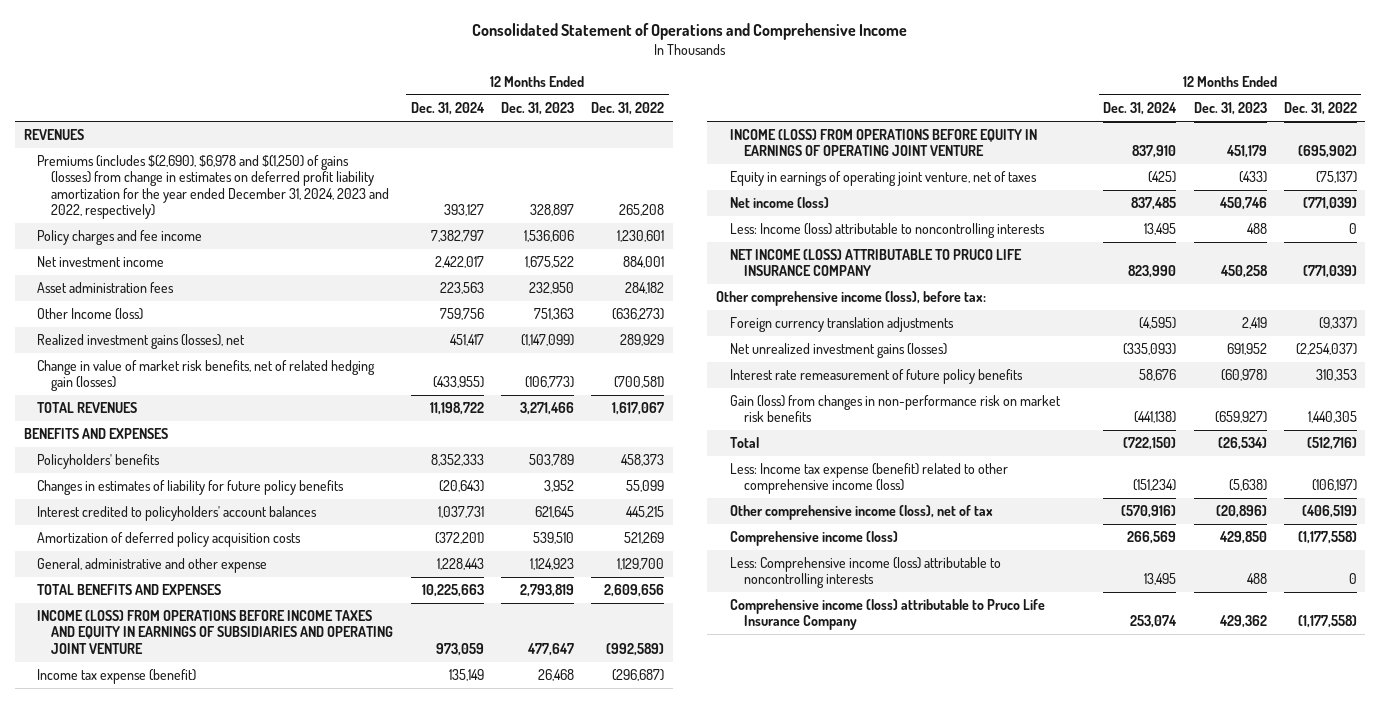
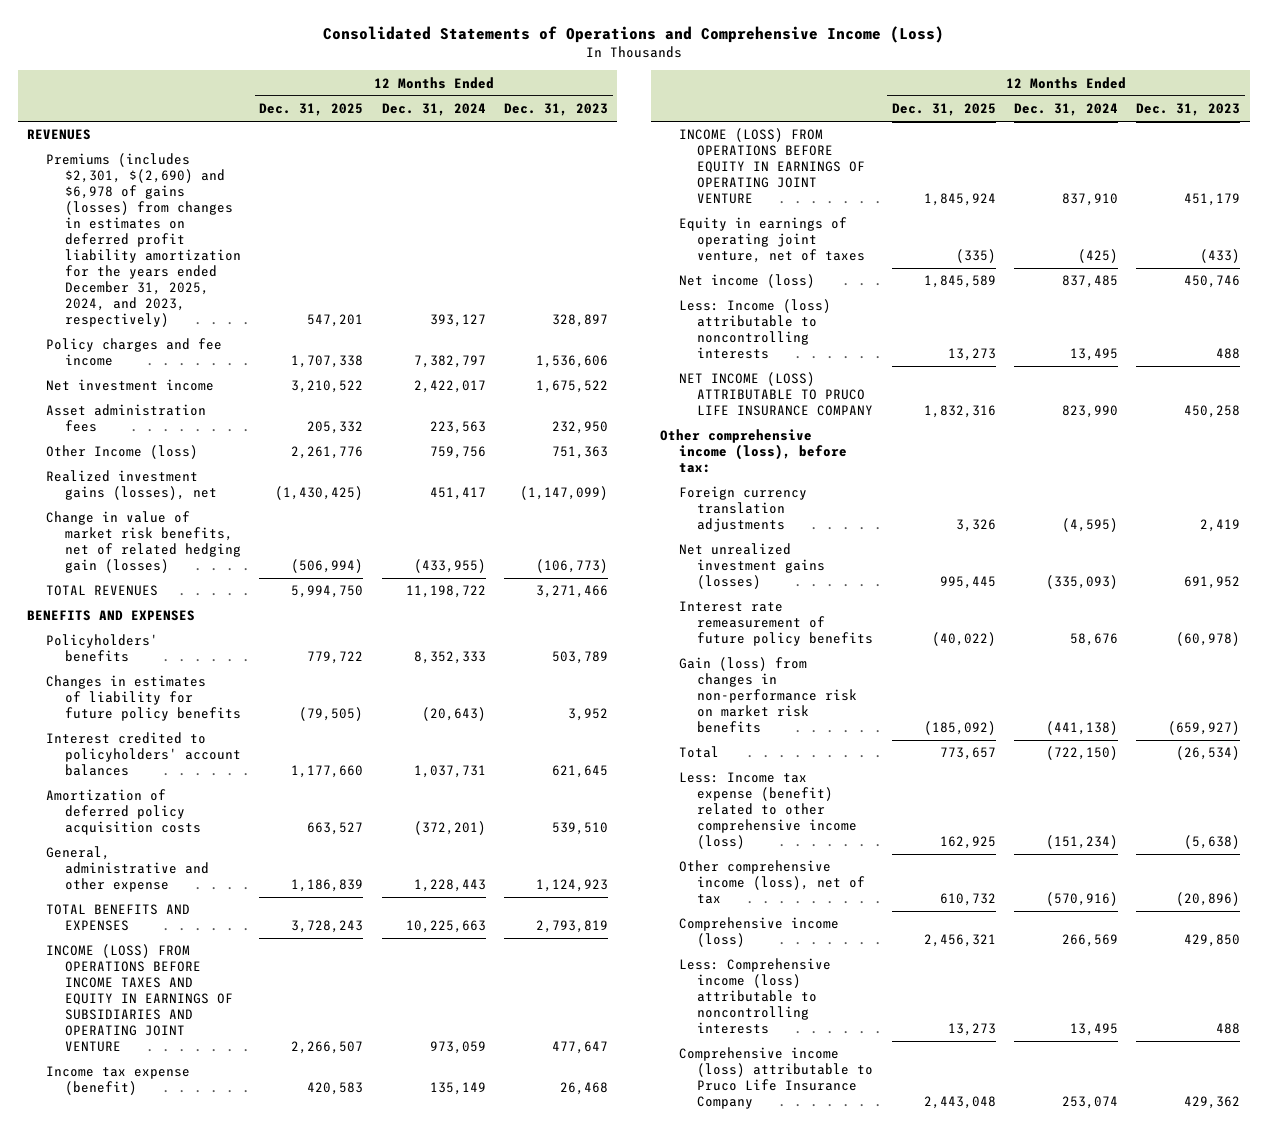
- Consolidated Statement of Operations and Comprehensive Income
+ Consolidated Statements of Operations and Comprehensive Income (Loss)
- | 12 Months Ended Dec. 31, 2024 | 12 Months Ended Dec. 31, 2023 | 12 Months Ended Dec. 31, 2022
+ | 12 Months Ended Dec. 31, 2025 | 12 Months Ended Dec. 31, 2024 | 12 Months Ended Dec. 31, 2023
- Premiums (includes $(2,690), $6,978 and $(1,250) of gains (losses) from change in estimates on deferred profit liability amortization for the year ended December 31, 2024, 2023 and 2022, respectively) | 393,127 | 328,897 | 265,208
+ Premiums (includes $2,301, $(2,690) and $6,978 of gains (losses) from changes in estimates on deferred profit liability amortization for the years ended December 31, 2025, 2024, and 2023, respectively) | 547,201 | 393,127 | 328,897

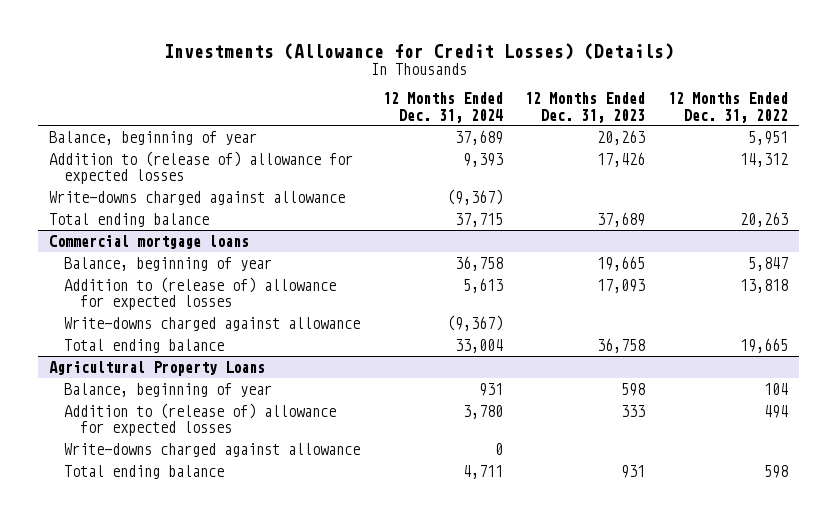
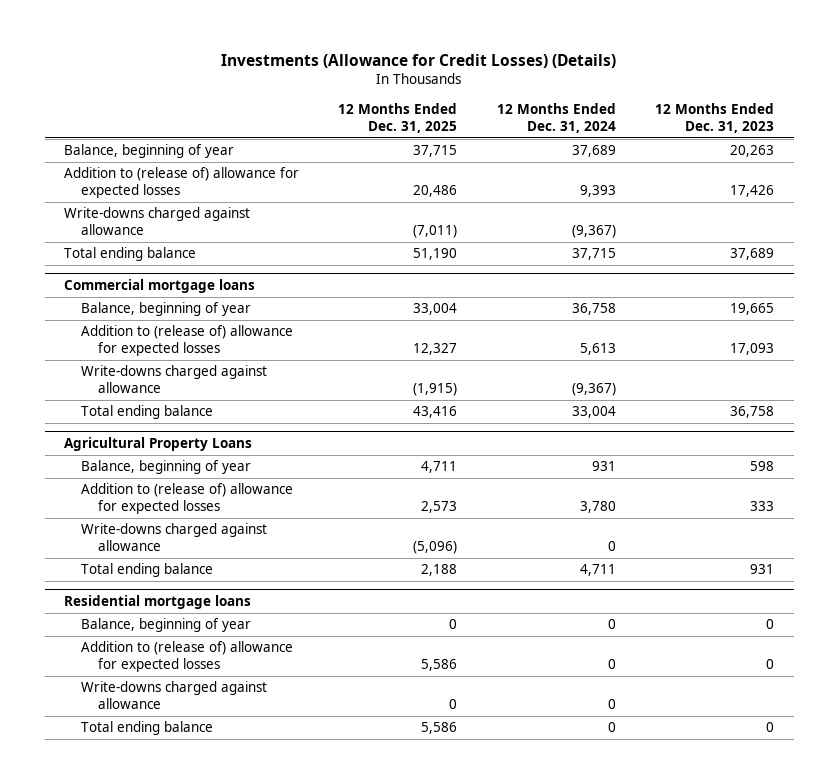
- | 12 Months Ended Dec. 31, 2024 | 12 Months Ended Dec. 31, 2023 | 12 Months Ended Dec. 31, 2022
+ | 12 Months Ended Dec. 31, 2025 | 12 Months Ended Dec. 31, 2024 | 12 Months Ended Dec. 31, 2023
+ Residential mortgage loans
+ Balance, beginning of year | 0 | 0 | 0
+ Addition to (release of) allowance for expected losses | 5,586 | 0 | 0
+ Write-downs charged against allowance | 0 | 0 |
+ Total ending balance | 5,586 | 0 | 0

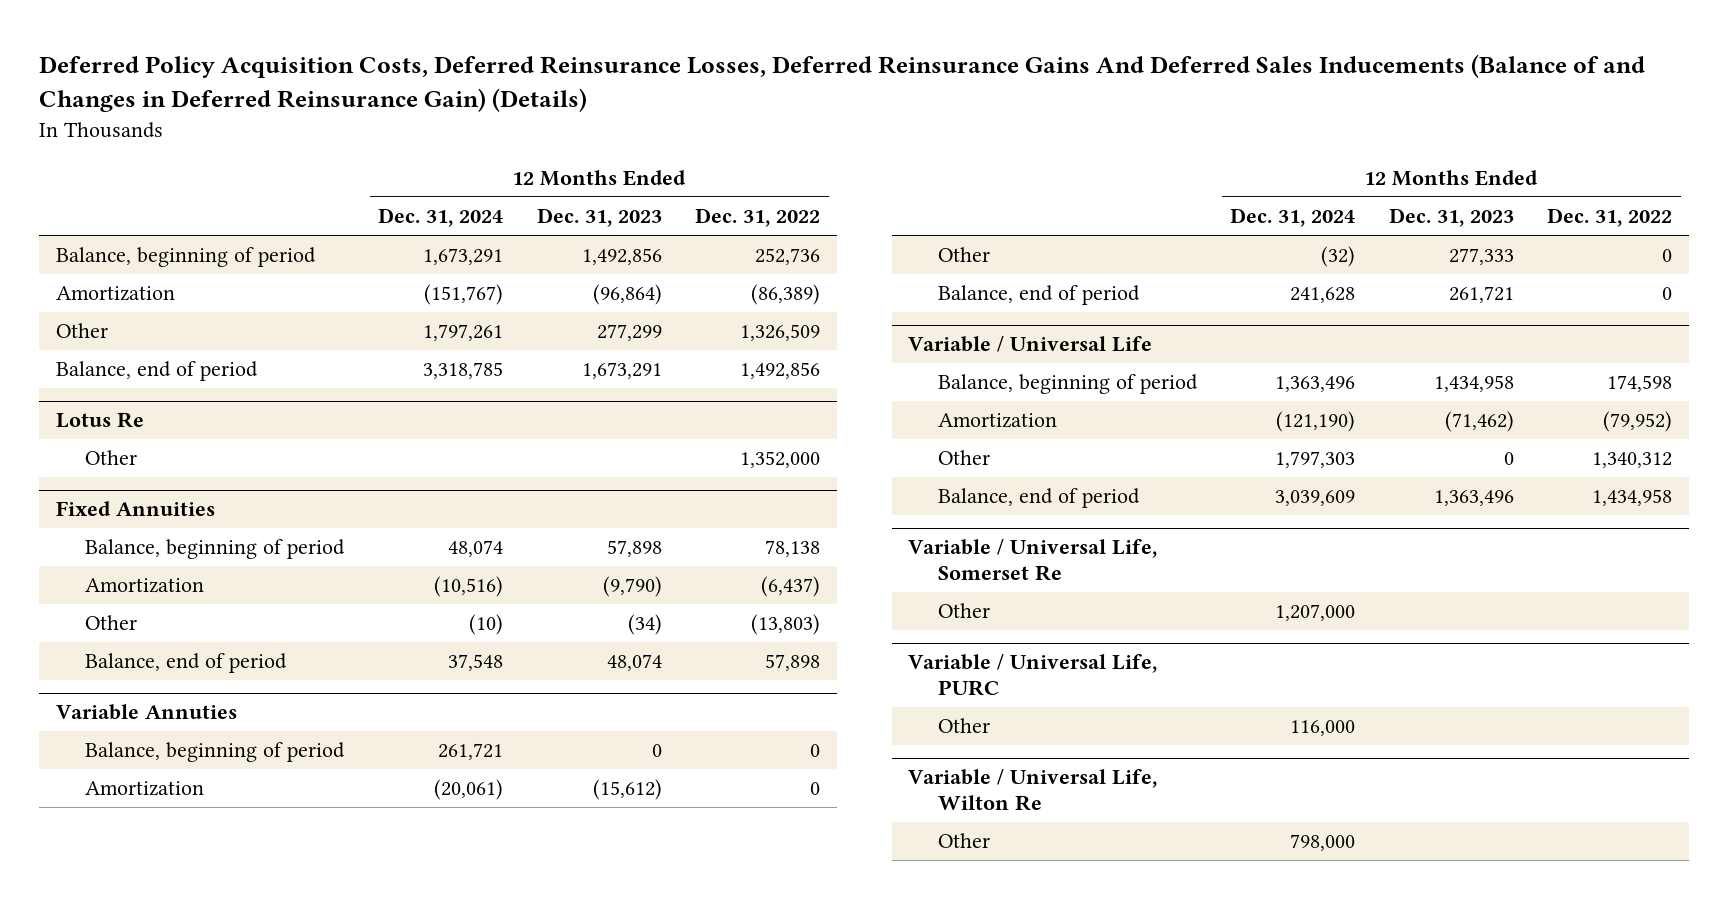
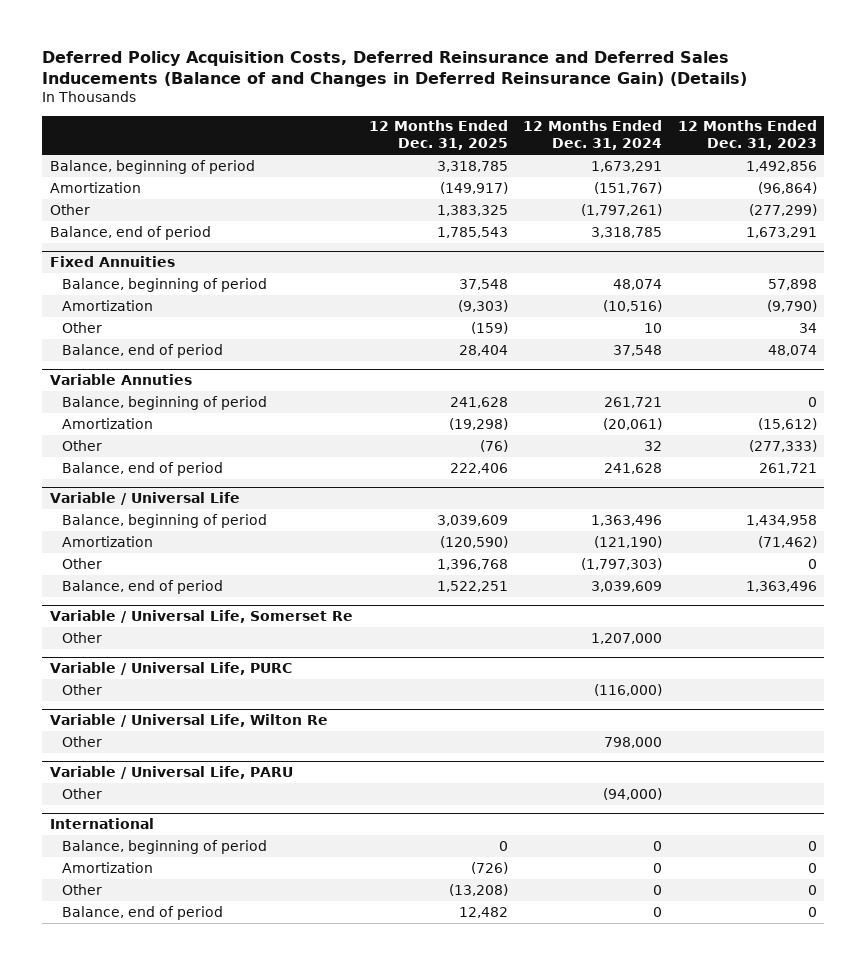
- Deferred Policy Acquisition Costs, Deferred Reinsurance Losses, Deferred Reinsurance Gains And Deferred Sales Inducements (Balance of and Changes in Deferred Reinsurance Gain) (Details)
+ Deferred Policy Acquisition Costs, Deferred Reinsurance and Deferred Sales Inducements (Balance of and Changes in Deferred Reinsurance Gain) (Details)
- | 12 Months Ended Dec. 31, 2024 | 12 Months Ended Dec. 31, 2023 | 12 Months Ended Dec. 31, 2022
+ | 12 Months Ended Dec. 31, 2025 | 12 Months Ended Dec. 31, 2024 | 12 Months Ended Dec. 31, 2023
- Other | 1,797,261 | 277,299 | 1,326,509
+ Other | 1,383,325 | (1,797,261) | (277,299)
- Lotus Re
- Other | | | 1,352,000
@ Fixed Annuities
- Other | (10) | (34) | (13,803)
+ Other | (159) | 10 | 34
@ Variable Annuties
- Other | (32) | 277,333 | 0
+ Other | (76) | 32 | (277,333)
@ Variable / Universal Life
- Other | 1,797,303 | 0 | 1,340,312
+ Other | 1,396,768 | (1,797,303) | 0
@ Variable / Universal Life, PURC
- Other | 116,000 | |
+ Other | | (116,000) |
+ Variable / Universal Life, PARU
+ Other | | (94,000) |
+ International
+ Balance, beginning of period | 0 | 0 | 0
+ Amortization | (726) | 0 | 0
+ Other | (13,208) | 0 | 0
+ Balance, end of period | 12,482 | 0 | 0

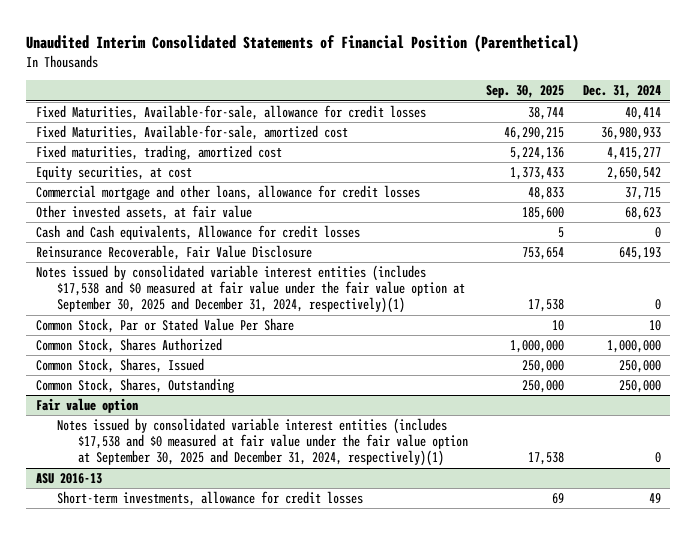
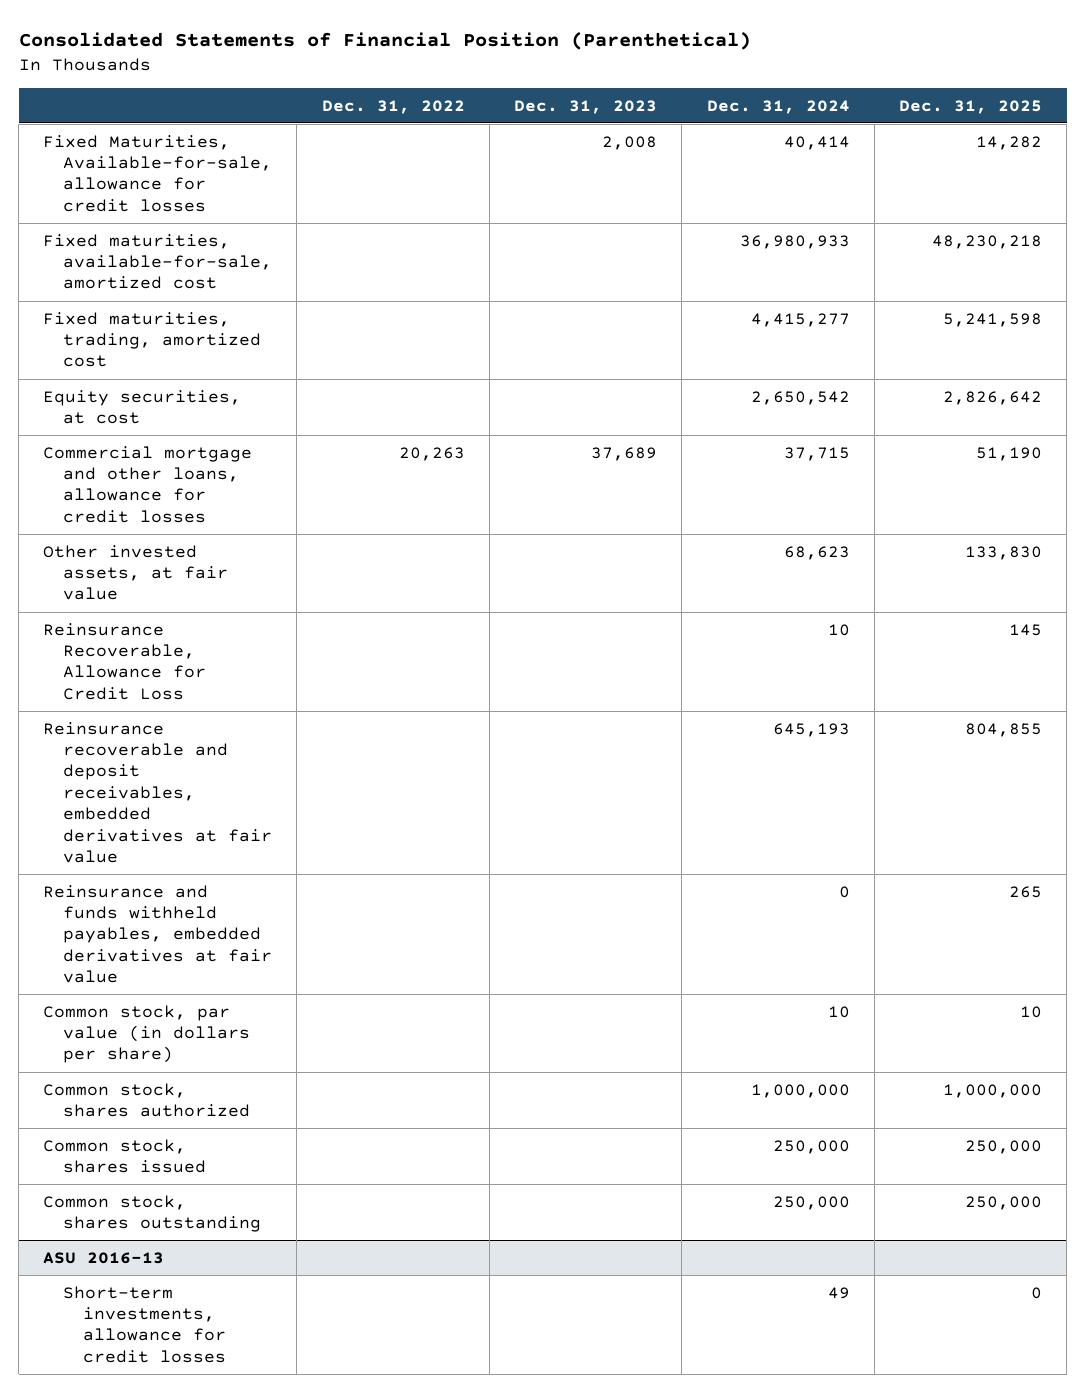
- Unaudited Interim Consolidated Statements of Financial Position (Parenthetical)
+ Consolidated Statements of Financial Position (Parenthetical)
- | Sep. 30, 2025 | Dec. 31, 2024
+ | Dec. 31, 2022 | Dec. 31, 2023 | Dec. 31, 2024 | Dec. 31, 2025
- Fixed Maturities, Available-for-sale, amortized cost | 46,290,215 | 36,980,933
+ Fixed maturities, available-for-sale, amortized cost | | | 36,980,933 | 48,230,218
- Cash and Cash equivalents, Allowance for credit losses | 5 | 0
- Reinsurance Recoverable, Fair Value Disclosure | 753,654 | 645,193
- Notes issued by consolidated variable interest entities (includes $17,538 and $0 measured at fair value under the fair value option at September 30, 2025 and December 31, 2024, respectively)(1) | 17,538 | 0
- Common Stock, Par or Stated Value Per Share | 10 | 10
- Common Stock, Shares Authorized | 1,000,000 | 1,000,000
- Common Stock, Shares, Issued | 250,000 | 250,000
- Common Stock, Shares, Outstanding | 250,000 | 250,000
- Fair value option
- Notes issued by consolidated variable interest entities (includes $17,538 and $0 measured at fair value under the fair value option at September 30, 2025 and December 31, 2024, respectively)(1) | 17,538 | 0
+ Reinsurance Recoverable, Allowance for Credit Loss | | | 10 | 145
+ Reinsurance recoverable and deposit receivables, embedded derivatives at fair value | | | 645,193 | 804,855
+ Reinsurance and funds withheld payables, embedded derivatives at fair value | | | 0 | 265
+ Common stock, par value (in dollars per share) | | | 10 | 10
+ Common stock, shares authorized | | | 1,000,000 | 1,000,000
+ Common stock, shares issued | | | 250,000 | 250,000
+ Common stock, shares outstanding | | | 250,000 | 250,000

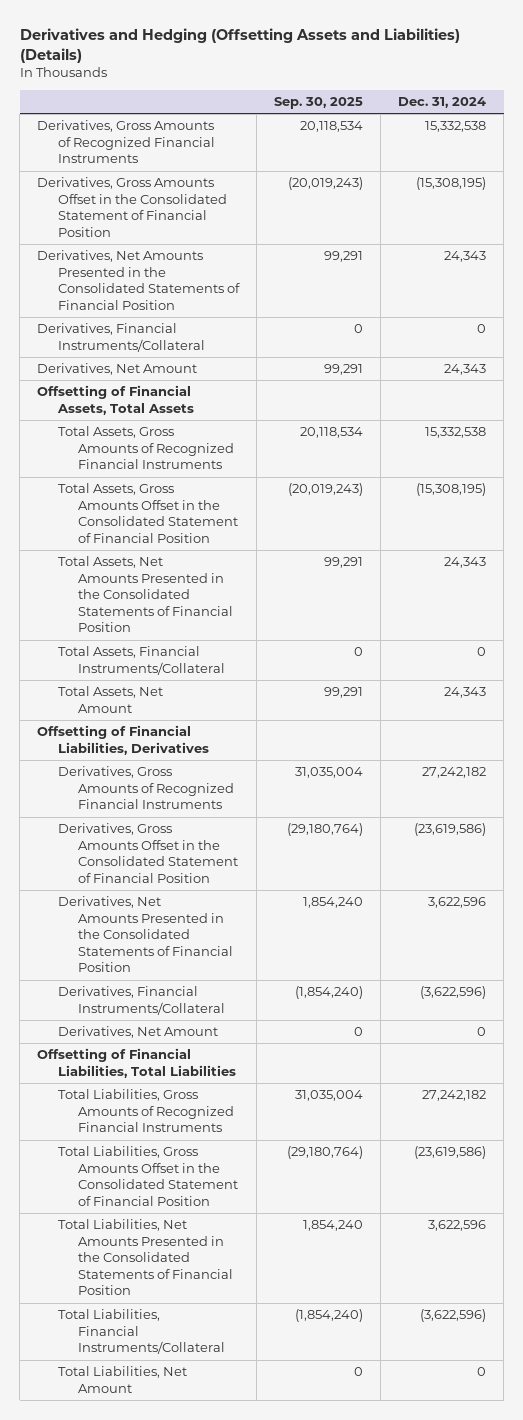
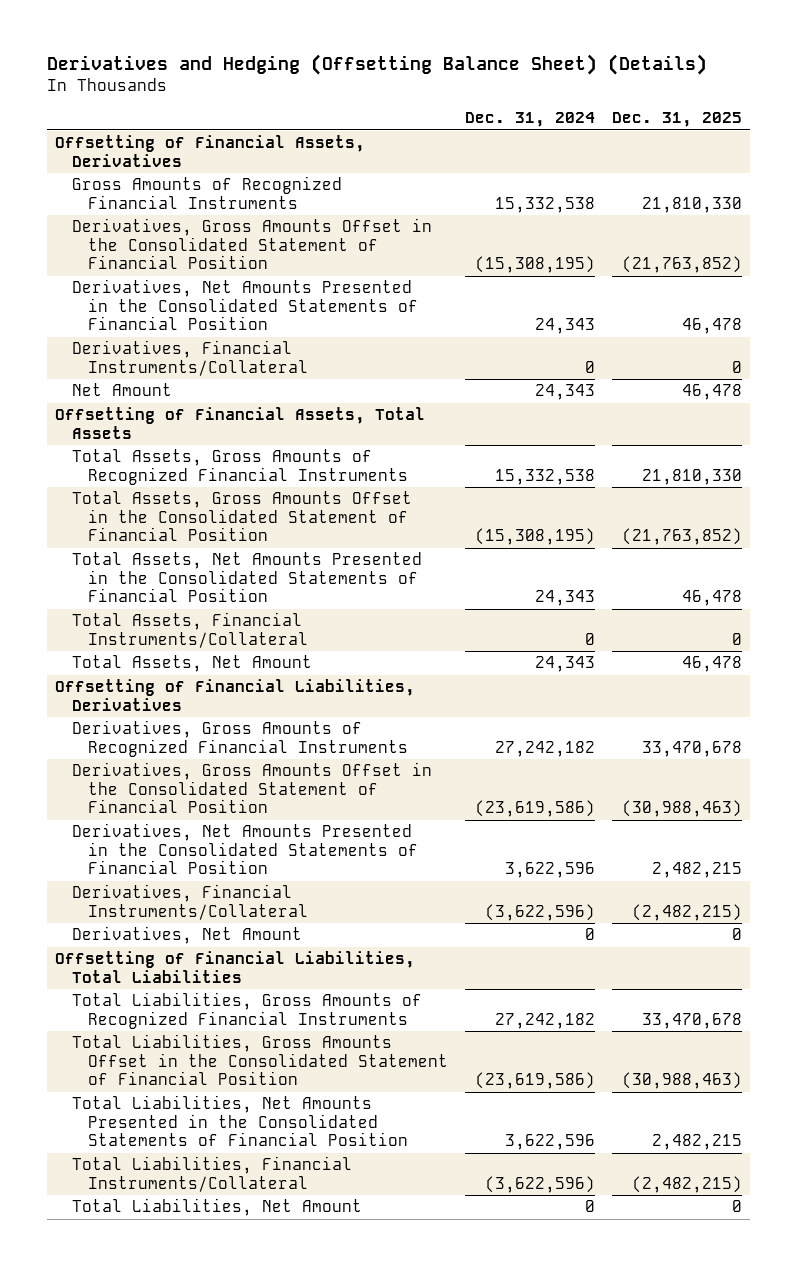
- Derivatives and Hedging (Offsetting Assets and Liabilities) (Details)
+ Derivatives and Hedging (Offsetting Balance Sheet) (Details)
- | Sep. 30, 2025 | Dec. 31, 2024
+ | Dec. 31, 2024 | Dec. 31, 2025
- Derivatives, Gross Amounts of Recognized Financial Instruments | 20,118,534 | 15,332,538
+ Offsetting of Financial Assets, Derivatives
+ Gross Amounts of Recognized Financial Instruments | 15,332,538 | 21,810,330
- Derivatives, Net Amount | 99,291 | 24,343
+ Net Amount | 24,343 | 46,478

